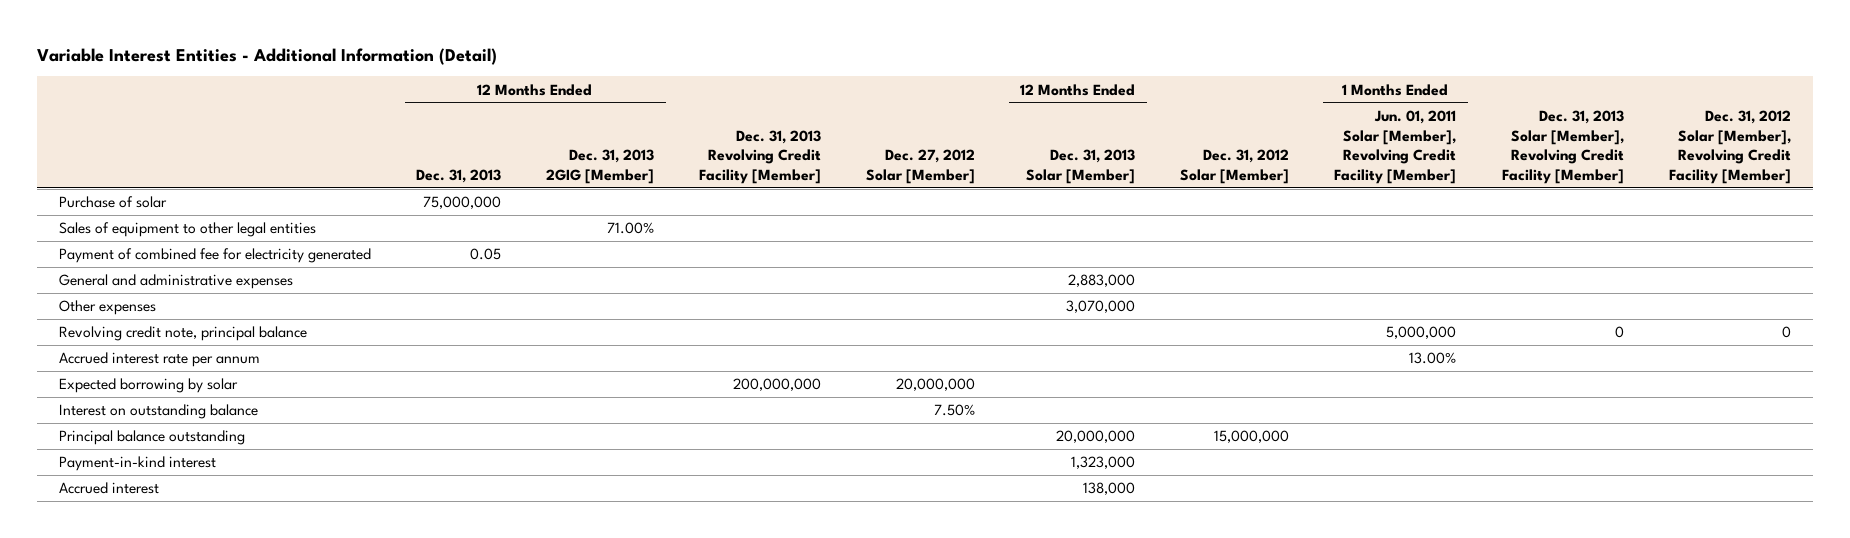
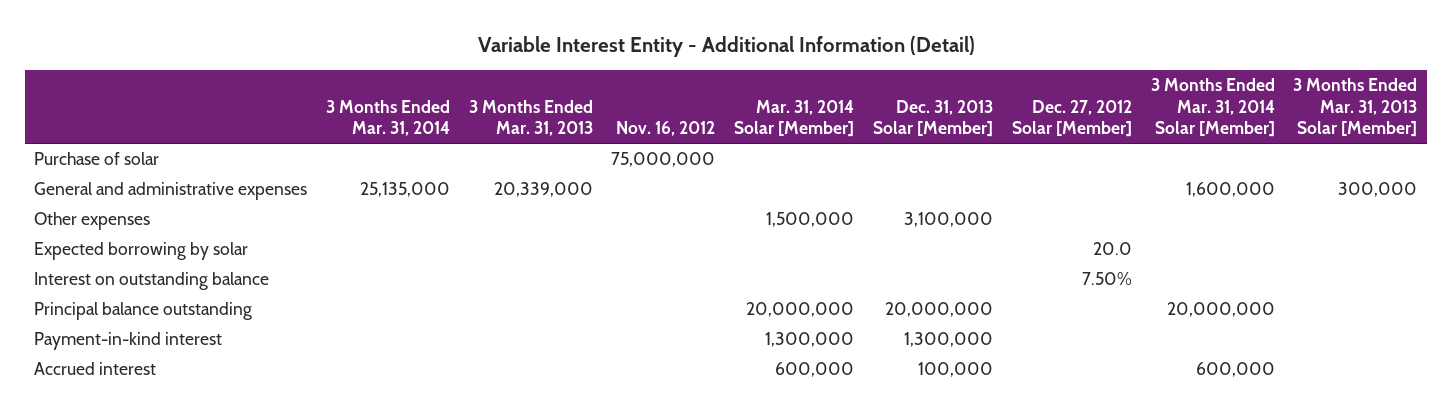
- Variable Interest Entities - Additional Information (Detail)
+ Variable Interest Entity - Additional Information (Detail)
- | 12 Months Ended Dec. 31, 2013 | 12 Months Ended Dec. 31, 2013 2GIG [Member] | Dec. 31, 2013 Revolving Credit Facility [Member] | Dec. 27, 2012 Solar [Member] | 12 Months Ended Dec. 31, 2013 Solar [Member] | Dec. 31, 2012 Solar [Member] | 1 Months Ended Jun. 01, 2011 Solar [Member], Revolving Credit Facility [Member] | Dec. 31, 2013 Solar [Member], Revolving Credit Facility [Member] | Dec. 31, 2012 Solar [Member], Revolving Credit Facility [Member]
+ | 3 Months Ended Mar. 31, 2014 | 3 Months Ended Mar. 31, 2013 | Nov. 16, 2012 | Mar. 31, 2014 Solar [Member] | Dec. 31, 2013 Solar [Member] | Dec. 27, 2012 Solar [Member] | 3 Months Ended Mar. 31, 2014 Solar [Member] | 3 Months Ended Mar. 31, 2013 Solar [Member]
- Sales of equipment to other legal entities | | 71.00% | | | | | | |
- Payment of combined fee for electricity generated | 0.05 | | | | | | | |
- Revolving credit note, principal balance | | | | | | | 5,000,000 | 0 | 0
- Accrued interest rate per annum | | | | | | | 13.00% | |
- Expected borrowing by solar | | | 200,000,000 | 20,000,000 | | | | |
+ Expected borrowing by solar | | | | | | 20.0 | |

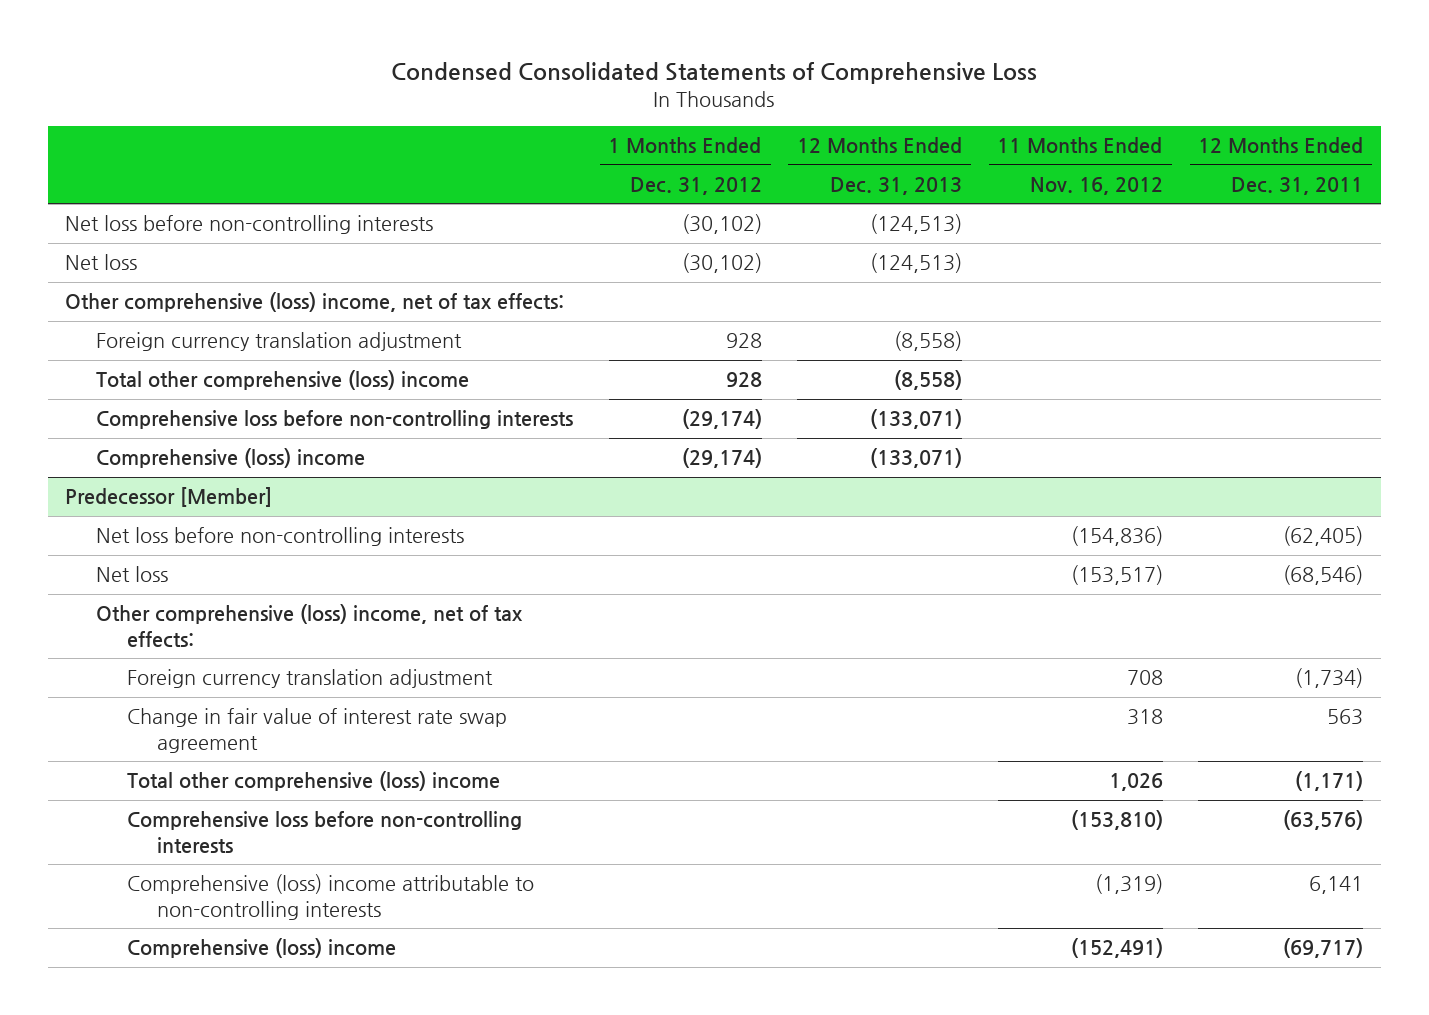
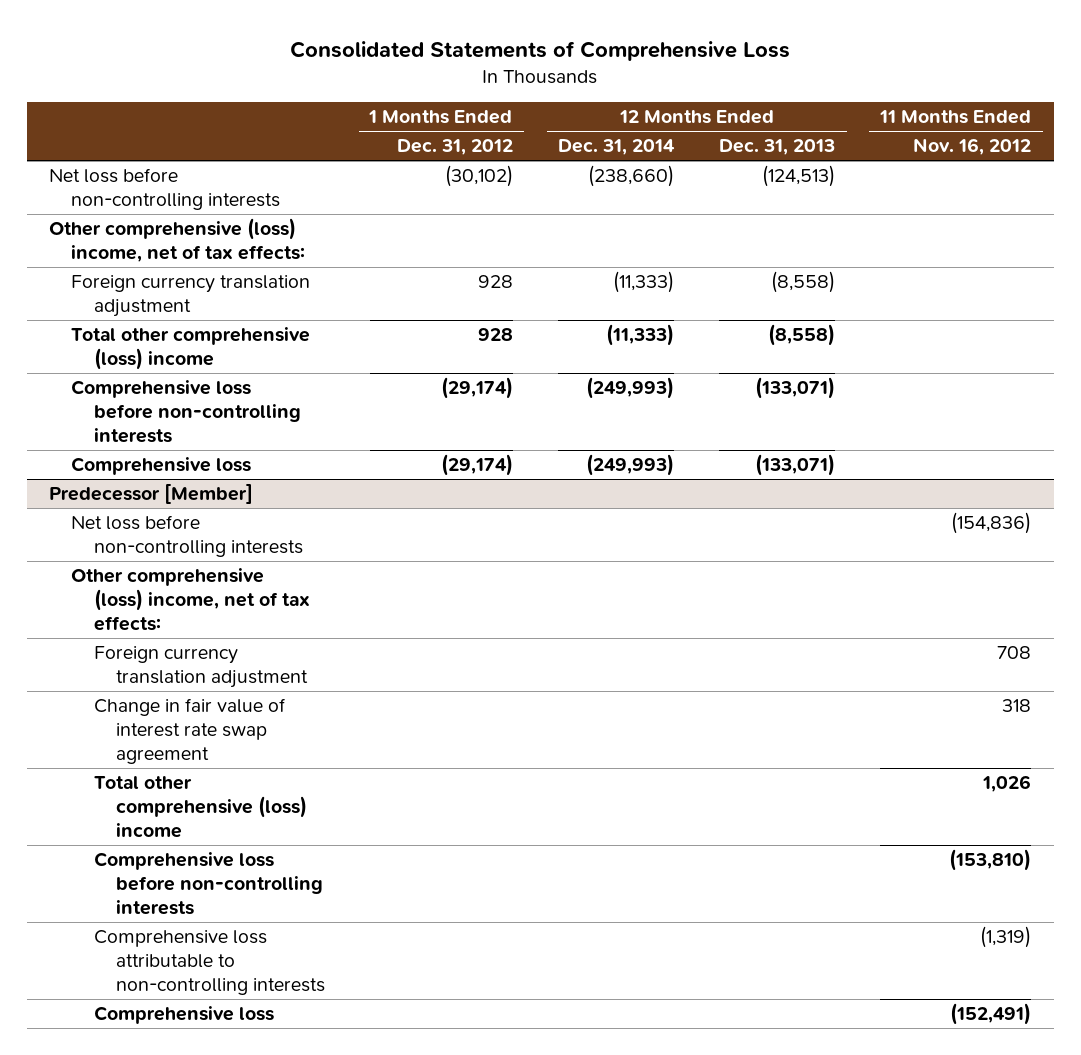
- Condensed Consolidated Statements of Comprehensive Loss
+ Consolidated Statements of Comprehensive Loss
- | 1 Months Ended Dec. 31, 2012 | 12 Months Ended Dec. 31, 2013 | 11 Months Ended Nov. 16, 2012 | 12 Months Ended Dec. 31, 2011
+ | 1 Months Ended Dec. 31, 2012 | 12 Months Ended Dec. 31, 2014 | 12 Months Ended Dec. 31, 2013 | 11 Months Ended Nov. 16, 2012
- Net loss | (30,102) | (124,513) | |
- Comprehensive (loss) income | (29,174) | (133,071) | |
+ Comprehensive loss | (29,174) | (249,993) | (133,071) |
@ Predecessor [Member]
- Net loss | | | (153,517) | (68,546)
- Comprehensive (loss) income attributable to non-controlling interests | | | (1,319) | 6,141
- Comprehensive (loss) income | | | (152,491) | (69,717)
+ Comprehensive loss attributable to non-controlling interests | | | | (1,319)
+ Comprehensive loss | | | | (152,491)

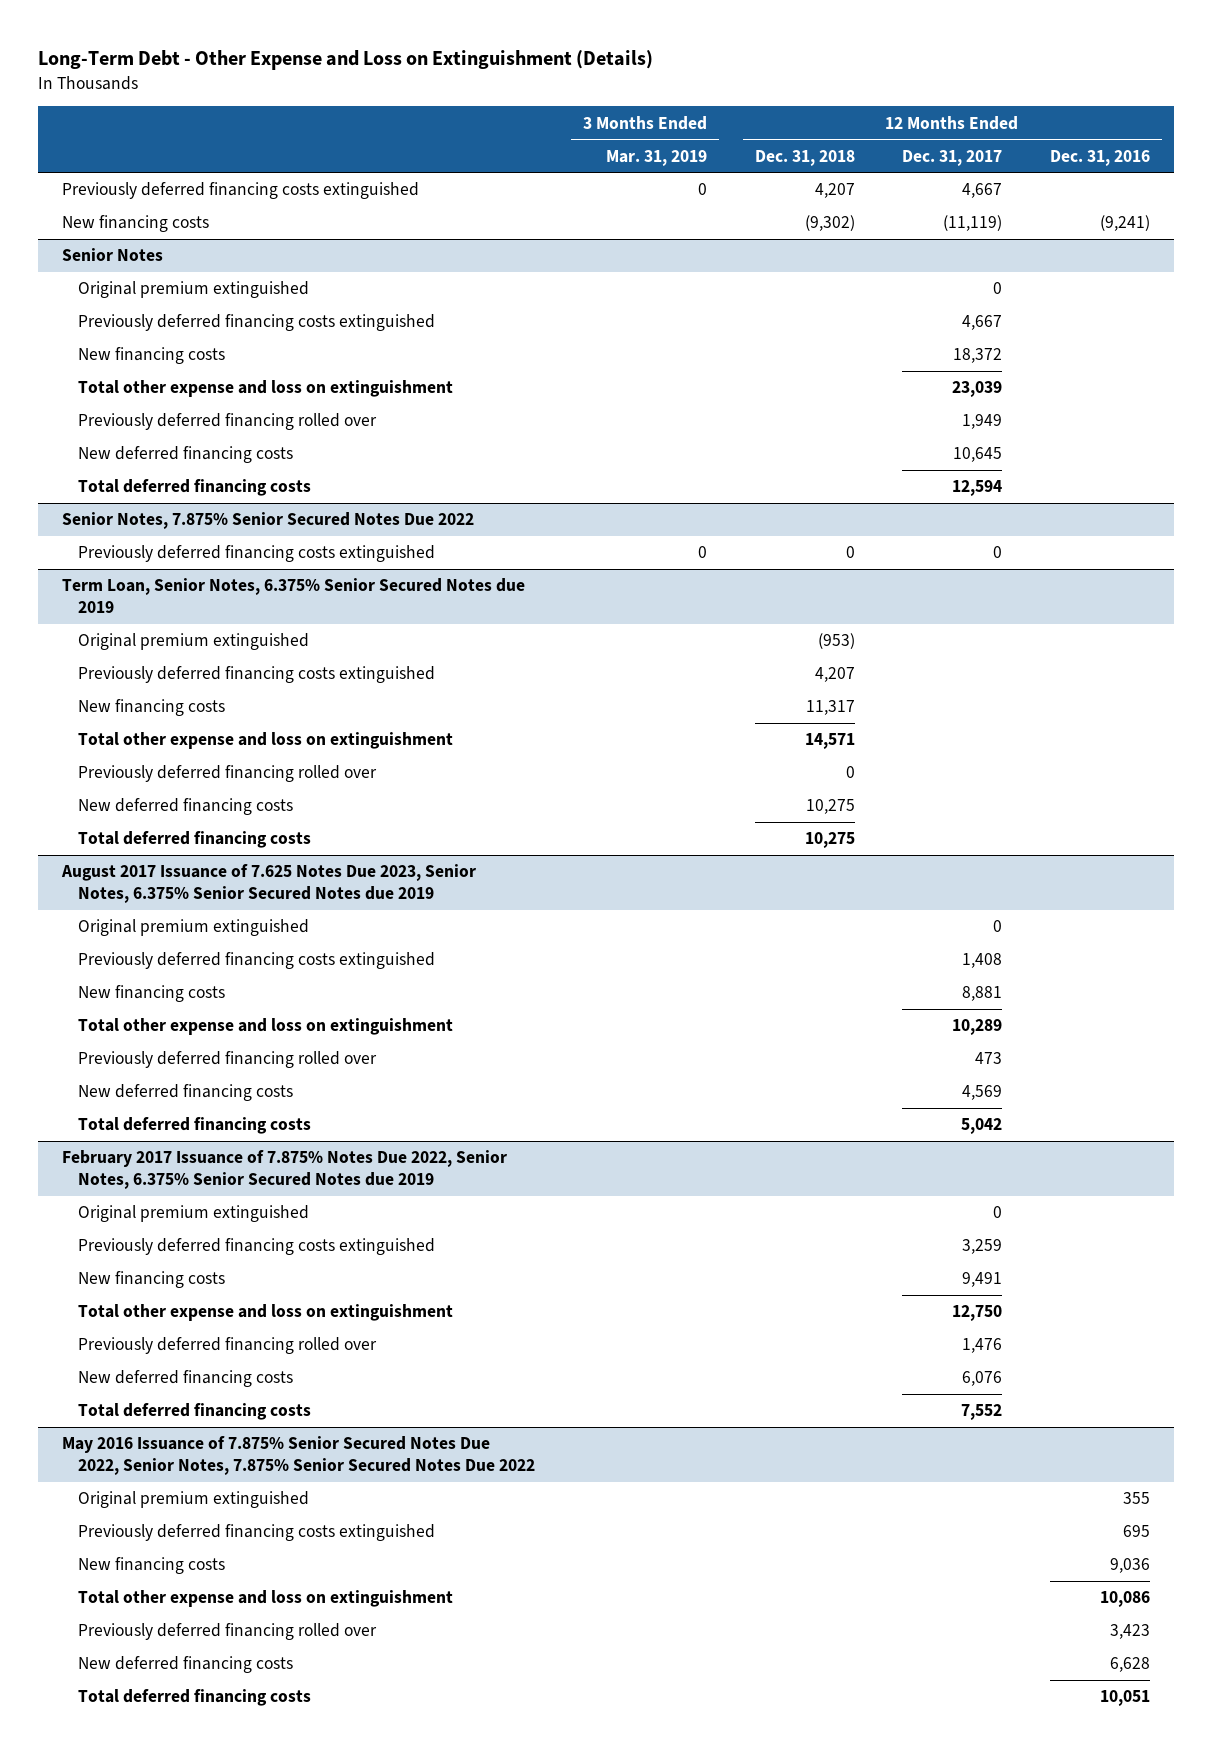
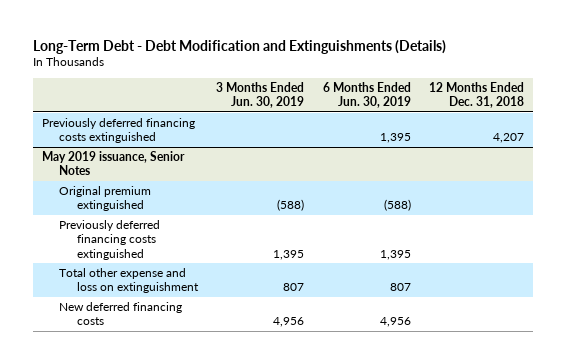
- Long-Term Debt - Other Expense and Loss on Extinguishment (Details)
+ Long-Term Debt - Debt Modification and Extinguishments (Details)
- | 3 Months Ended Mar. 31, 2019 | 12 Months Ended Dec. 31, 2018 | 12 Months Ended Dec. 31, 2017 | 12 Months Ended Dec. 31, 2016
+ | 3 Months Ended Jun. 30, 2019 | 6 Months Ended Jun. 30, 2019 | 12 Months Ended Dec. 31, 2018
- New financing costs | | (9,302) | (11,119) | (9,241)
- Senior Notes
+ May 2019 issuance, Senior Notes
- New financing costs | | | 18,372 |
- Previously deferred financing rolled over | | | 1,949 |
- Total deferred financing costs | | | 12,594 |
- Senior Notes, 7.875% Senior Secured Notes Due 2022
- Previously deferred financing costs extinguished | 0 | 0 | 0 |
- Term Loan, Senior Notes, 6.375% Senior Secured Notes due 2019
- Original premium extinguished | | (953) | |
- Previously deferred financing costs extinguished | | 4,207 | |
- New financing costs | | 11,317 | |
- Total other expense and loss on extinguishment | | 14,571 | |
- Previously deferred financing rolled over | | 0 | |
- New deferred financing costs | | 10,275 | |
- Total deferred financing costs | | 10,275 | |
- August 2017 Issuance of 7.625 Notes Due 2023, Senior Notes, 6.375% Senior Secured Notes due 2019
- Original premium extinguished | | | 0 |
- Previously deferred financing costs extinguished | | | 1,408 |
- New financing costs | | | 8,881 |
- Total other expense and loss on extinguishment | | | 10,289 |
- Previously deferred financing rolled over | | | 473 |
- New deferred financing costs | | | 4,569 |
- Total deferred financing costs | | | 5,042 |
- February 2017 Issuance of 7.875% Notes Due 2022, Senior Notes, 6.375% Senior Secured Notes due 2019
- Original premium extinguished | | | 0 |
- Previously deferred financing costs extinguished | | | 3,259 |
- New financing costs | | | 9,491 |
- Total other expense and loss on extinguishment | | | 12,750 |
- Previously deferred financing rolled over | | | 1,476 |
- New deferred financing costs | | | 6,076 |
- Total deferred financing costs | | | 7,552 |
- May 2016 Issuance of 7.875% Senior Secured Notes Due 2022, Senior Notes, 7.875% Senior Secured Notes Due 2022
- Original premium extinguished | | | | 355
- Previously deferred financing costs extinguished | | | | 695
- New financing costs | | | | 9,036
- Total other expense and loss on extinguishment | | | | 10,086
- Previously deferred financing rolled over | | | | 3,423
- New deferred financing costs | | | | 6,628
- Total deferred financing costs | | | | 10,051

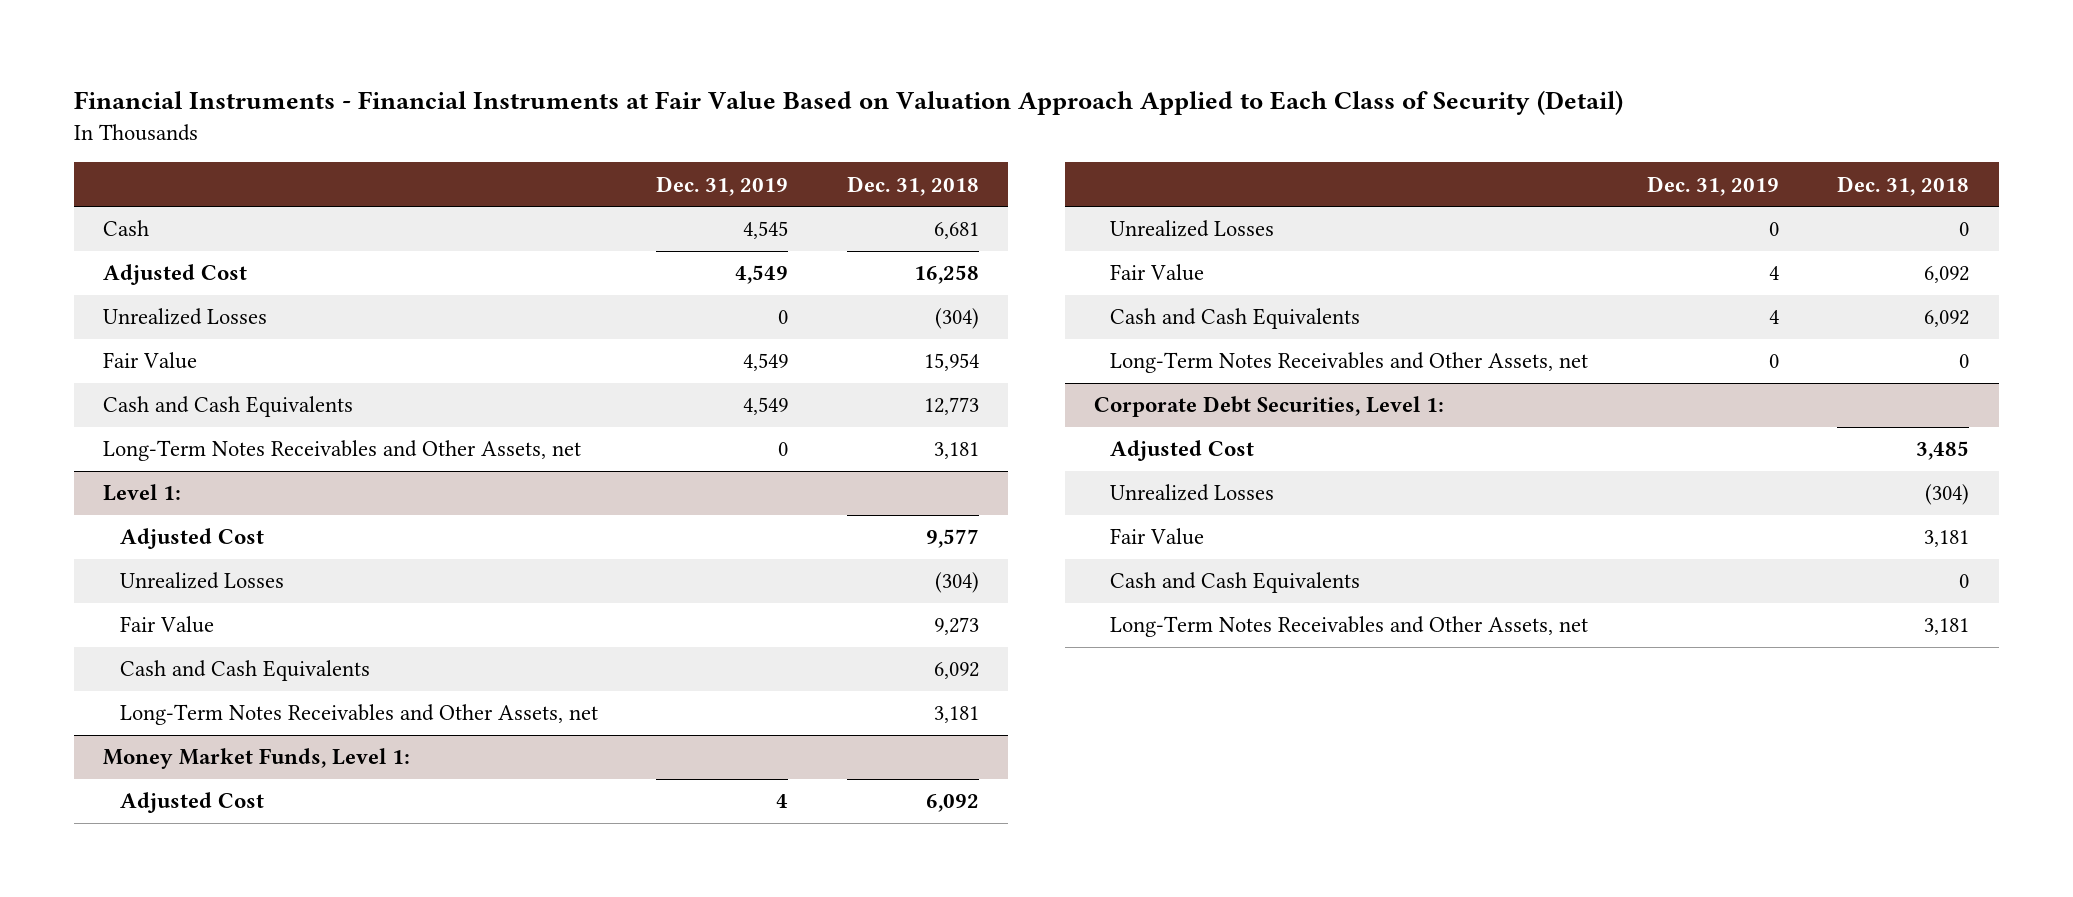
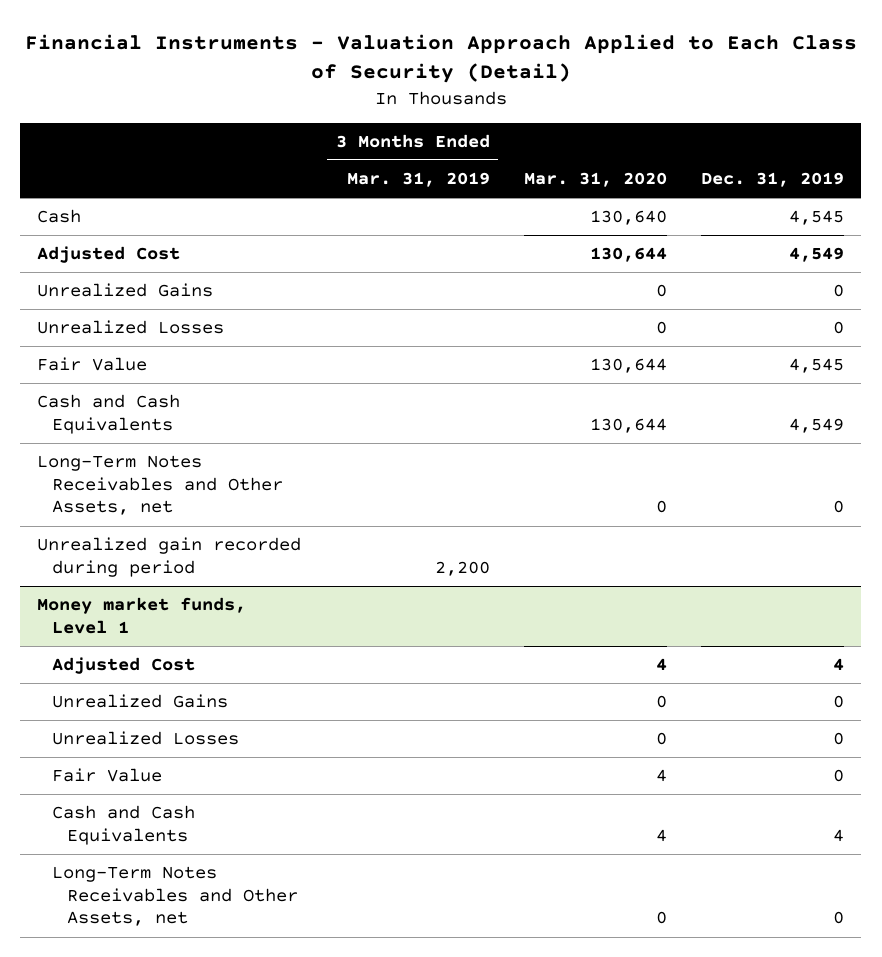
- Financial Instruments - Financial Instruments at Fair Value Based on Valuation Approach Applied to Each Class of Security (Detail)
+ Financial Instruments - Valuation Approach Applied to Each Class of Security (Detail)
- | Dec. 31, 2019 | Dec. 31, 2018
+ | 3 Months Ended Mar. 31, 2019 | Mar. 31, 2020 | Dec. 31, 2019
+ Unrealized Gains | | 0 | 0
- Fair Value | 4,549 | 15,954
+ Fair Value | | 130,644 | 4,545
- Level 1:
- Adjusted Cost | | 9,577
- Unrealized Losses | | (304)
- Fair Value | | 9,273
- Cash and Cash Equivalents | | 6,092
- Long-Term Notes Receivables and Other Assets, net | | 3,181
- Money Market Funds, Level 1:
+ Unrealized gain recorded during period | 2,200 | |
+ Money market funds, Level 1
+ Unrealized Gains | | 0 | 0
- Fair Value | 4 | 6,092
+ Fair Value | | 4 | 0
- Corporate Debt Securities, Level 1:
- Adjusted Cost | | 3,485
- Unrealized Losses | | (304)
- Fair Value | | 3,181
- Cash and Cash Equivalents | | 0
- Long-Term Notes Receivables and Other Assets, net | | 3,181

